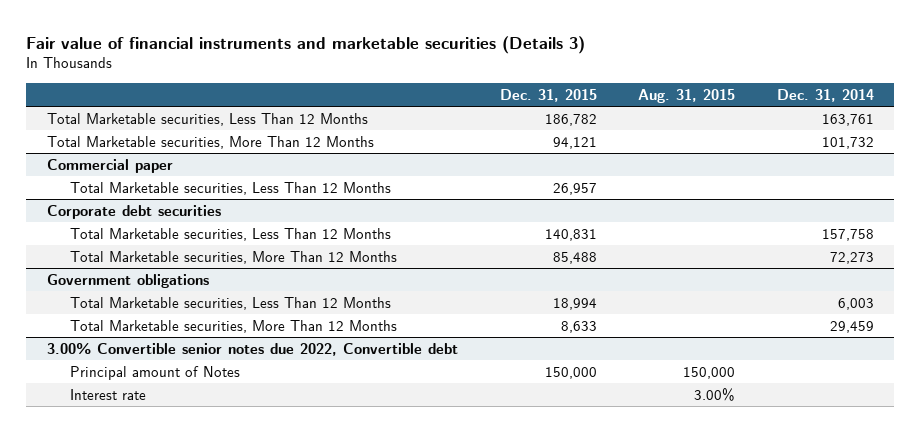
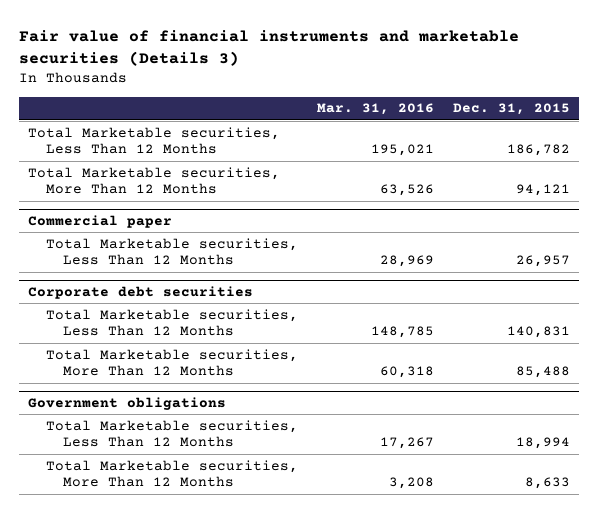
- | Dec. 31, 2015 | Aug. 31, 2015 | Dec. 31, 2014
+ | Mar. 31, 2016 | Dec. 31, 2015
- 3.00% Convertible senior notes due 2022, Convertible debt
- Principal amount of Notes | 150,000 | 150,000 |
- Interest rate | | 3.00% |

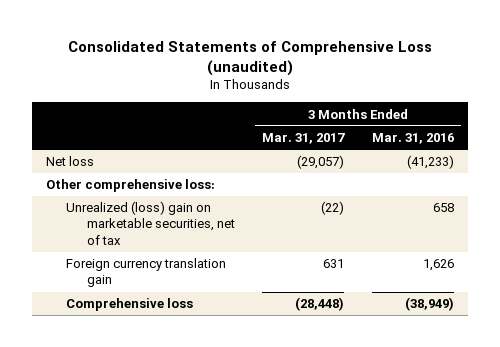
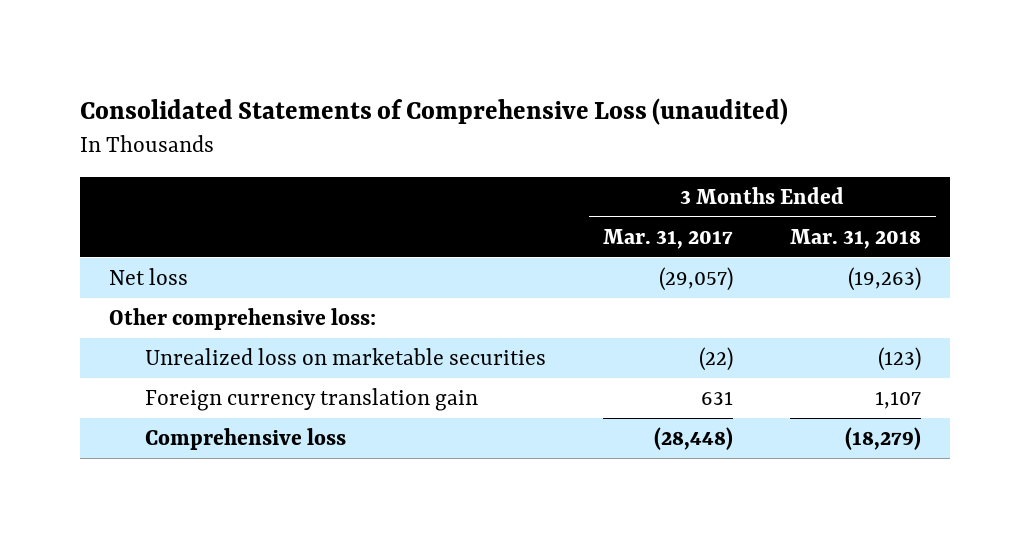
- | 3 Months Ended Mar. 31, 2017 | 3 Months Ended Mar. 31, 2016
+ | 3 Months Ended Mar. 31, 2017 | 3 Months Ended Mar. 31, 2018
- Unrealized (loss) gain on marketable securities, net of tax | (22) | 658
+ Unrealized loss on marketable securities | (22) | (123)

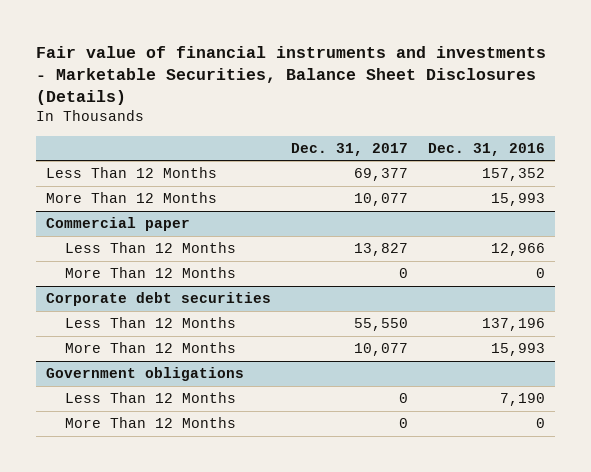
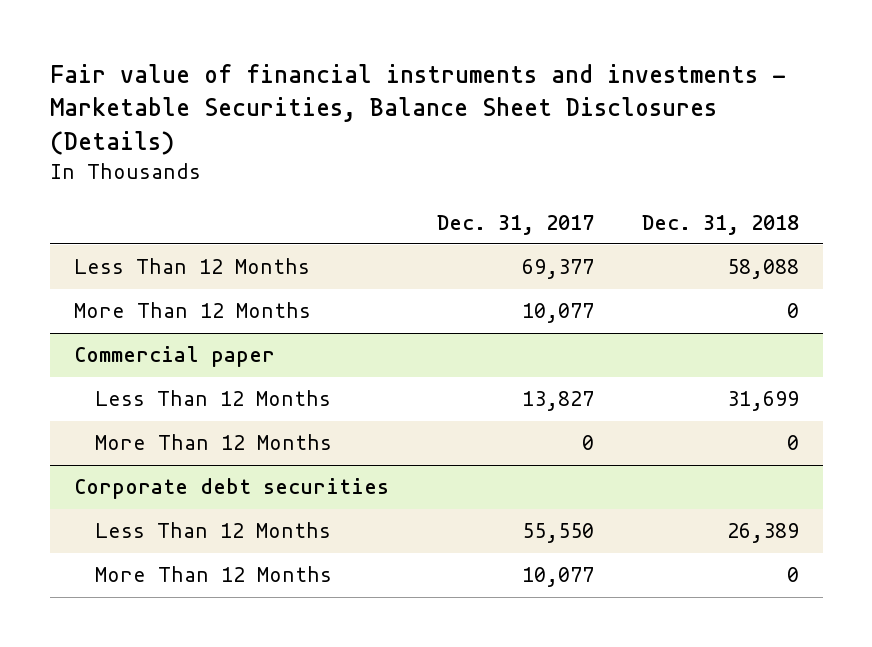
- | Dec. 31, 2017 | Dec. 31, 2016
+ | Dec. 31, 2017 | Dec. 31, 2018
- Government obligations
- Less Than 12 Months | 0 | 7,190
- More Than 12 Months | 0 | 0

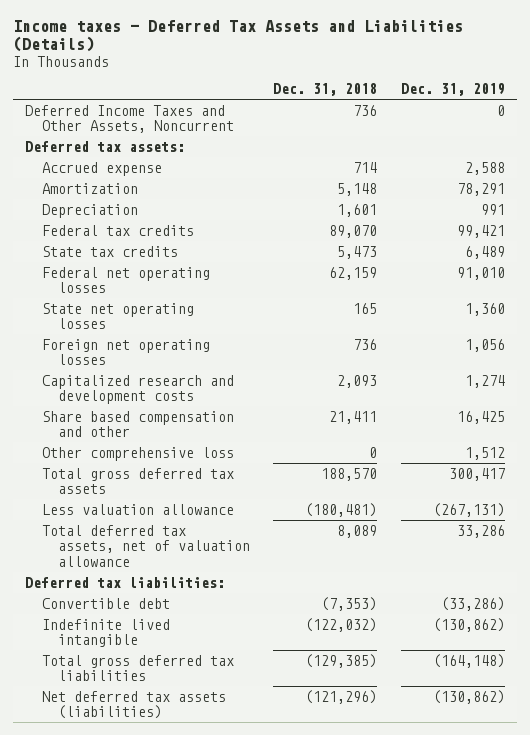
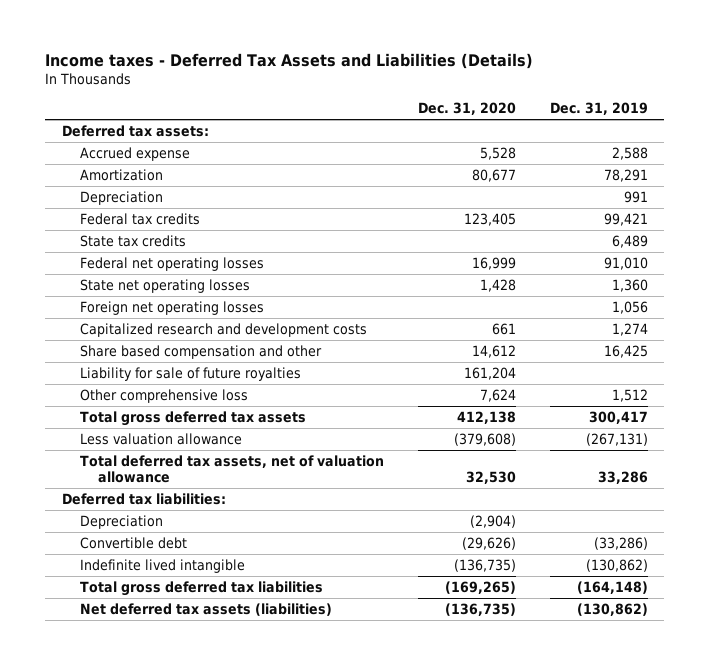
- | Dec. 31, 2018 | Dec. 31, 2019
+ | Dec. 31, 2020 | Dec. 31, 2019
- Deferred Income Taxes and Other Assets, Noncurrent | 736 | 0
+ Liability for sale of future royalties | 161,204 |
+ Depreciation | (2,904) |

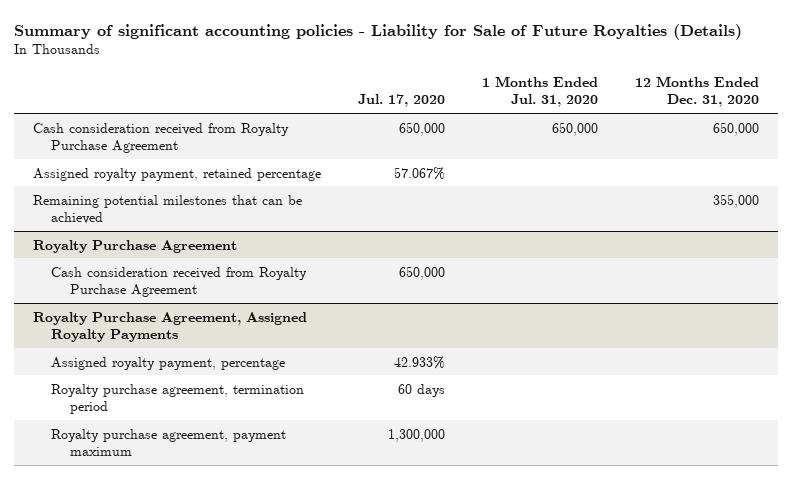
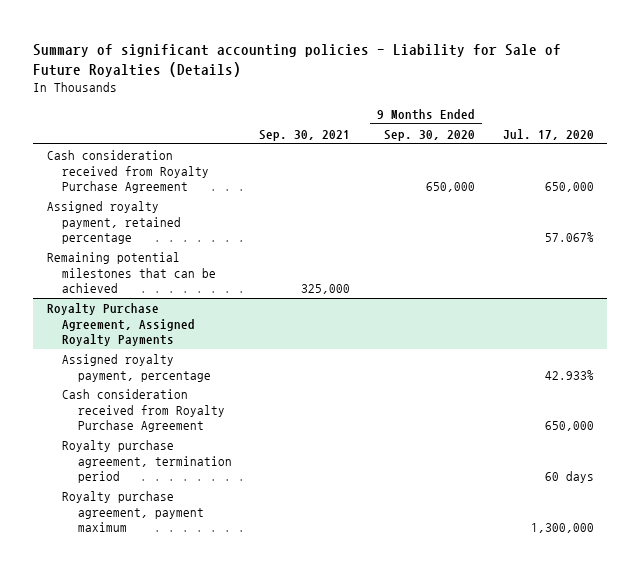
- | Jul. 17, 2020 | 1 Months Ended Jul. 31, 2020 | 12 Months Ended Dec. 31, 2020
+ | Sep. 30, 2021 | 9 Months Ended Sep. 30, 2020 | Jul. 17, 2020
- Royalty Purchase Agreement
- Cash consideration received from Royalty Purchase Agreement | 650,000 | |
@ Royalty Purchase Agreement, Assigned Royalty Payments
+ Cash consideration received from Royalty Purchase Agreement | | | 650,000

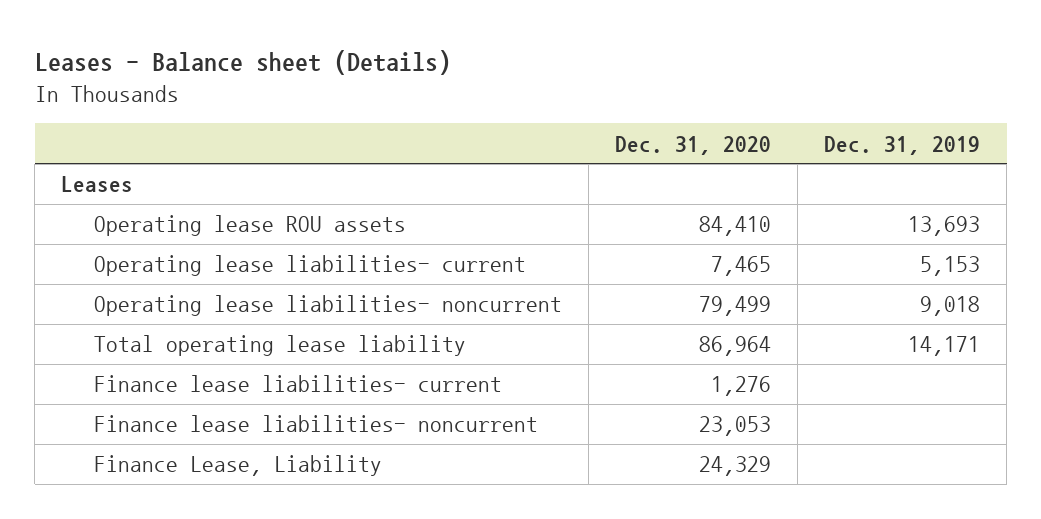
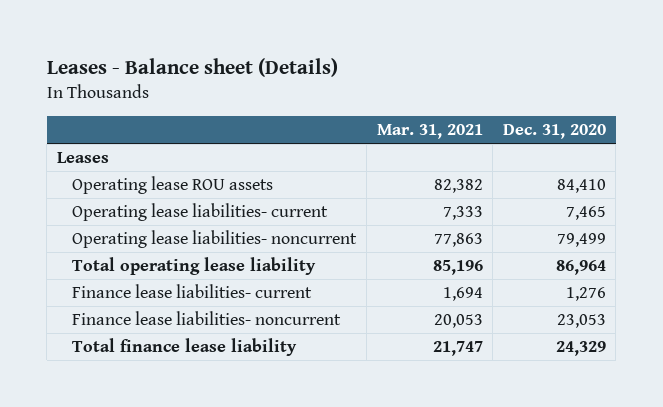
- | Dec. 31, 2020 | Dec. 31, 2019
+ | Mar. 31, 2021 | Dec. 31, 2020
- Finance Lease, Liability | 24,329 |
+ Total finance lease liability | 21,747 | 24,329

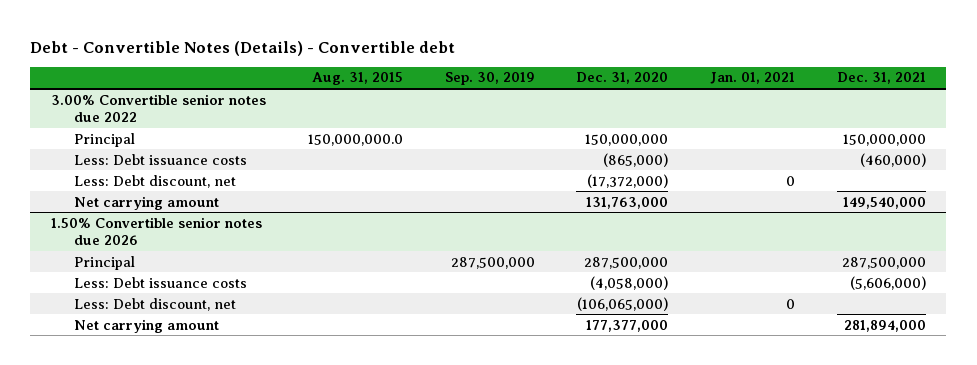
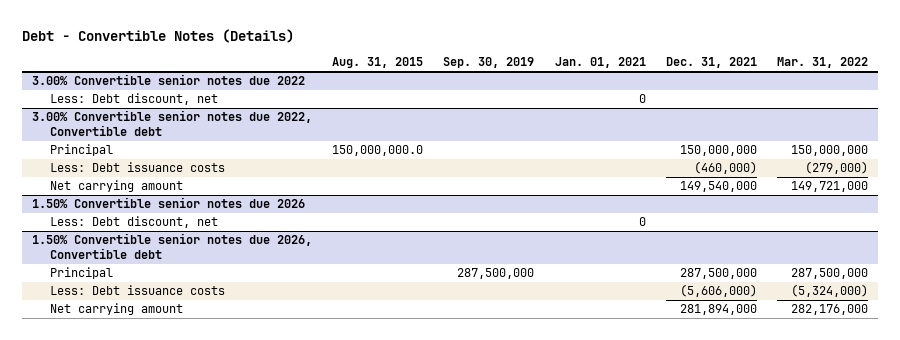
- Debt - Convertible Notes (Details) - Convertible debt
+ Debt - Convertible Notes (Details)
- | Aug. 31, 2015 | Sep. 30, 2019 | Dec. 31, 2020 | Jan. 01, 2021 | Dec. 31, 2021
+ | Aug. 31, 2015 | Sep. 30, 2019 | Jan. 01, 2021 | Dec. 31, 2021 | Mar. 31, 2022
@ 3.00% Convertible senior notes due 2022
moved up: Less: Debt discount, net | | | 0 | |
+ 3.00% Convertible senior notes due 2022, Convertible debt
@ 1.50% Convertible senior notes due 2026
moved up: Less: Debt discount, net | | | 0 | |
+ 1.50% Convertible senior notes due 2026, Convertible debt

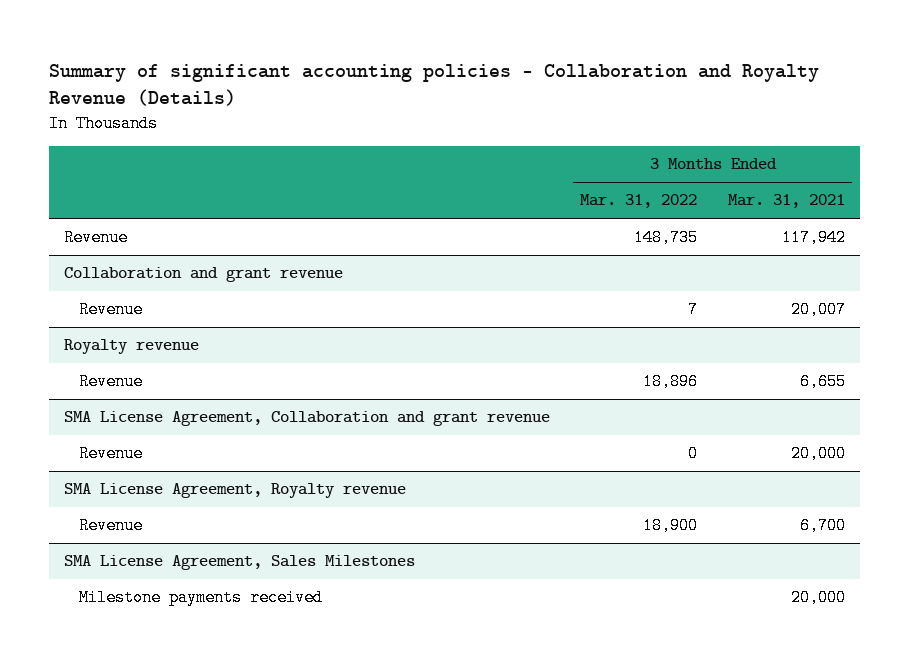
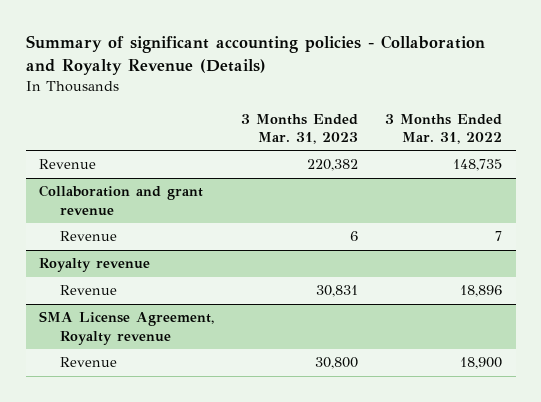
- | 3 Months Ended Mar. 31, 2022 | 3 Months Ended Mar. 31, 2021
+ | 3 Months Ended Mar. 31, 2023 | 3 Months Ended Mar. 31, 2022
- SMA License Agreement, Collaboration and grant revenue
- Revenue | 0 | 20,000
- SMA License Agreement, Sales Milestones
- Milestone payments received | | 20,000

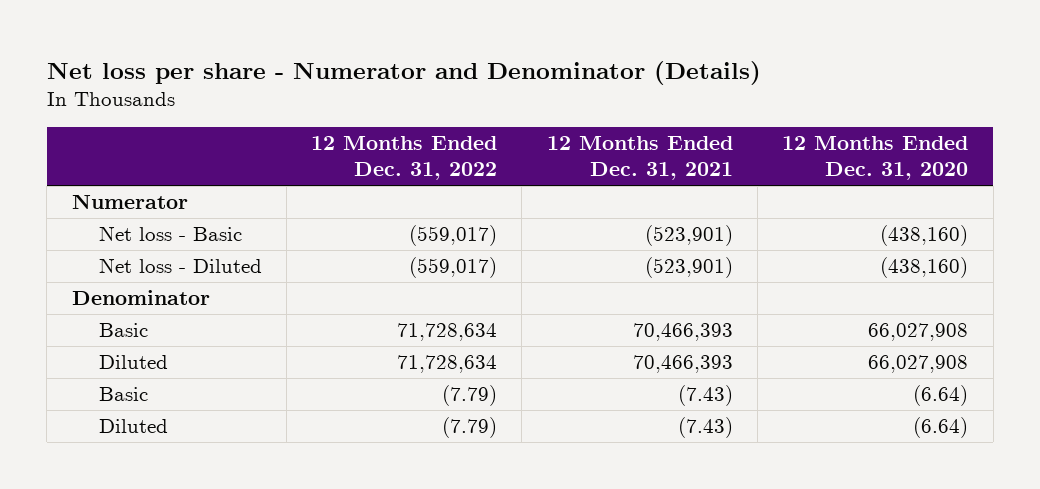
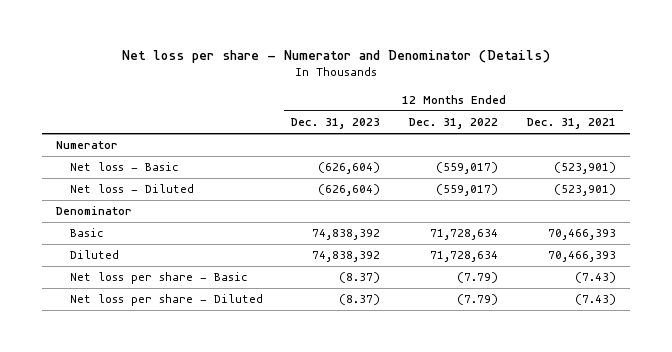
- | 12 Months Ended Dec. 31, 2022 | 12 Months Ended Dec. 31, 2021 | 12 Months Ended Dec. 31, 2020
+ | 12 Months Ended Dec. 31, 2023 | 12 Months Ended Dec. 31, 2022 | 12 Months Ended Dec. 31, 2021
- Basic | (7.79) | (7.43) | (6.64)
- Diluted | (7.79) | (7.43) | (6.64)
+ Net loss per share - Basic | (8.37) | (7.79) | (7.43)
+ Net loss per share - Diluted | (8.37) | (7.79) | (7.43)

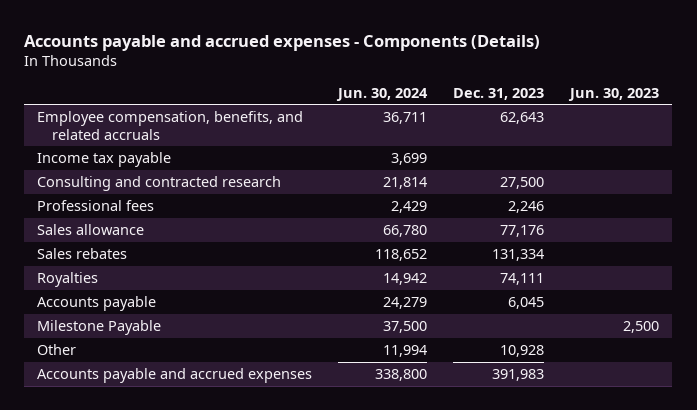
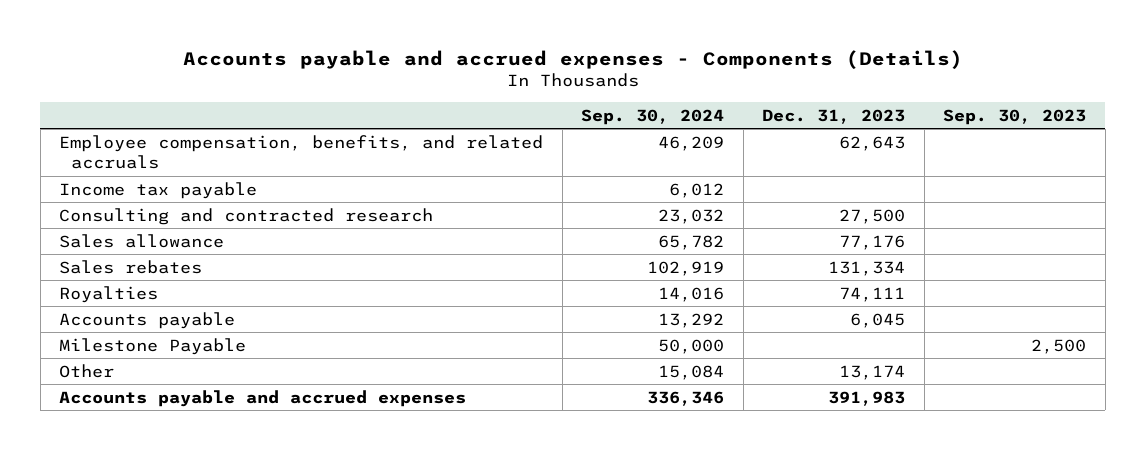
- | Jun. 30, 2024 | Dec. 31, 2023 | Jun. 30, 2023
+ | Sep. 30, 2024 | Dec. 31, 2023 | Sep. 30, 2023
- Professional fees | 2,429 | 2,246 |
- Other | 11,994 | 10,928 |
+ Other | 15,084 | 13,174 |

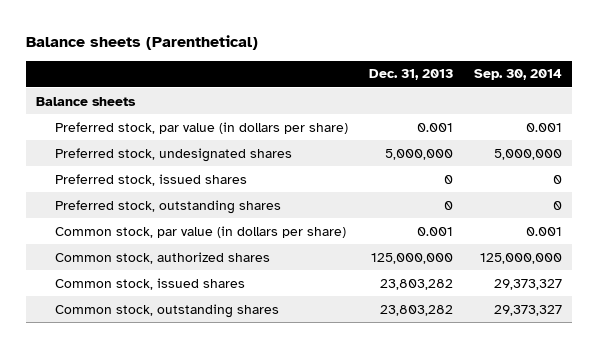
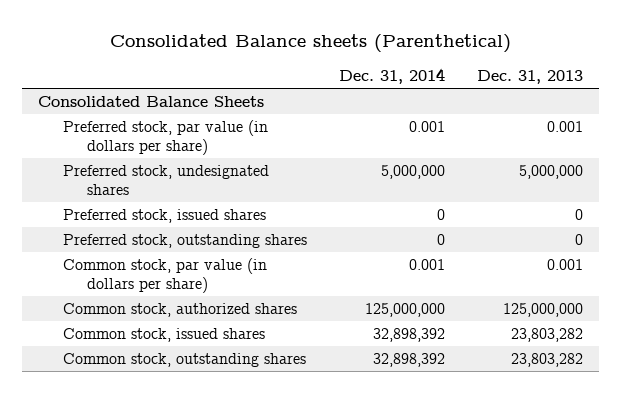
- Balance sheets (Parenthetical)
+ Consolidated Balance sheets (Parenthetical)
- | Dec. 31, 2013 | Sep. 30, 2014
+ | Dec. 31, 2014 | Dec. 31, 2013
- Balance sheets
+ Consolidated Balance Sheets

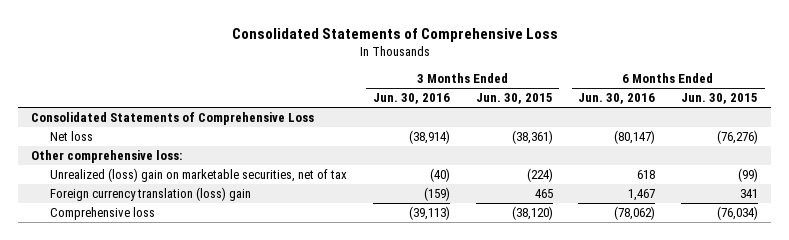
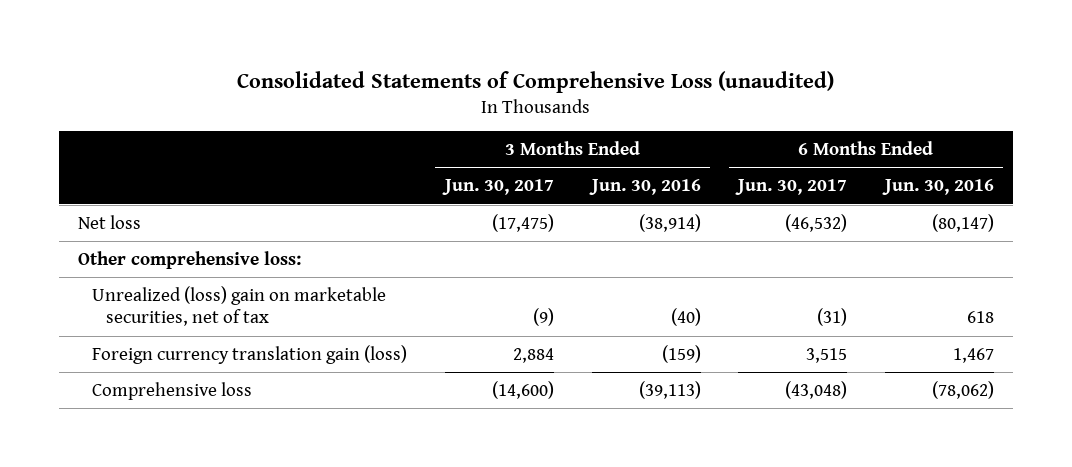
- Consolidated Statements of Comprehensive Loss
+ Consolidated Statements of Comprehensive Loss (unaudited)
- | 3 Months Ended Jun. 30, 2016 | 3 Months Ended Jun. 30, 2015 | 6 Months Ended Jun. 30, 2016 | 6 Months Ended Jun. 30, 2015
+ | 3 Months Ended Jun. 30, 2017 | 3 Months Ended Jun. 30, 2016 | 6 Months Ended Jun. 30, 2017 | 6 Months Ended Jun. 30, 2016
- Consolidated Statements of Comprehensive Loss
- Foreign currency translation (loss) gain | (159) | 465 | 1,467 | 341
+ Foreign currency translation gain (loss) | 2,884 | (159) | 3,515 | 1,467

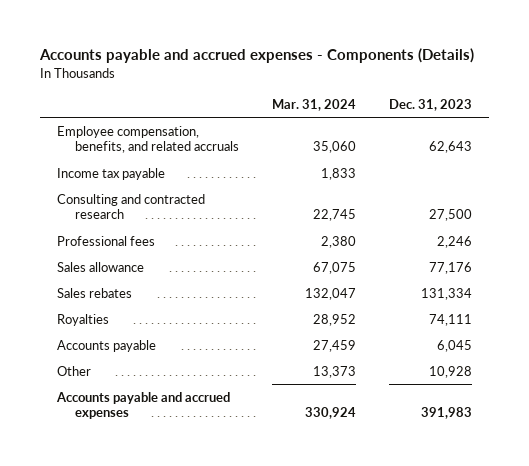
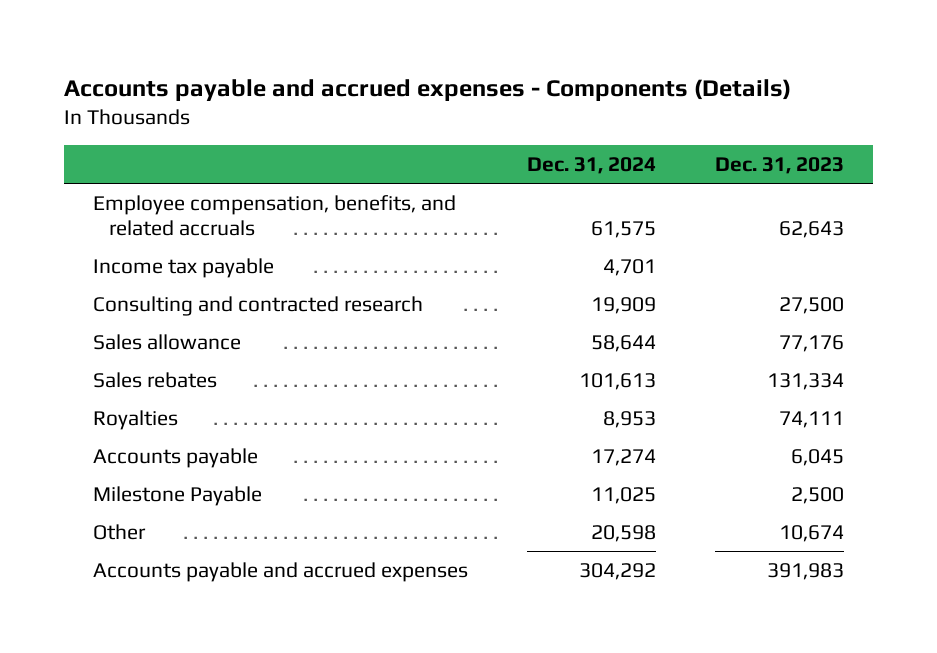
- | Mar. 31, 2024 | Dec. 31, 2023
+ | Dec. 31, 2024 | Dec. 31, 2023
- Professional fees | 2,380 | 2,246
- Other | 13,373 | 10,928
+ Milestone Payable | 11,025 | 2,500
+ Other | 20,598 | 10,674

